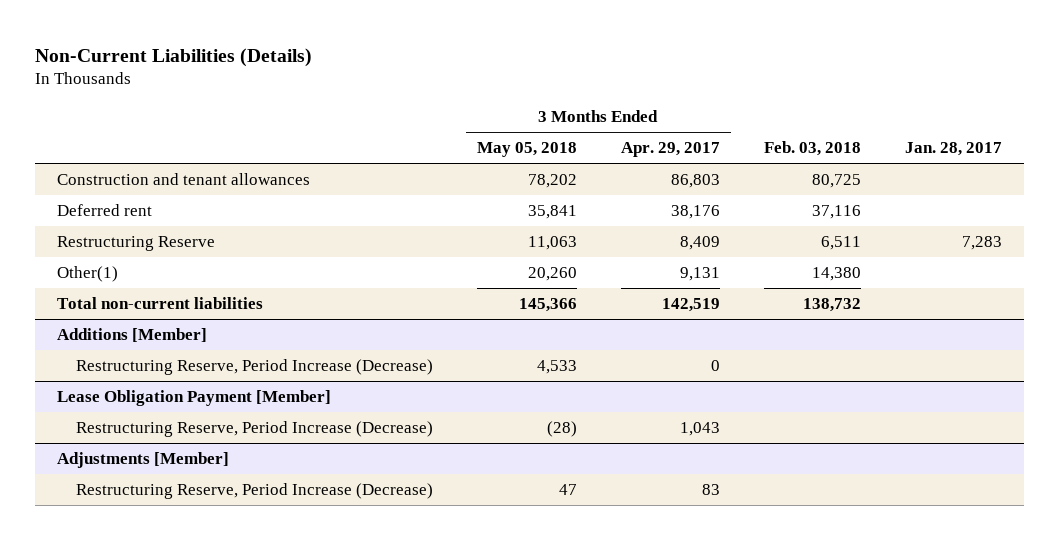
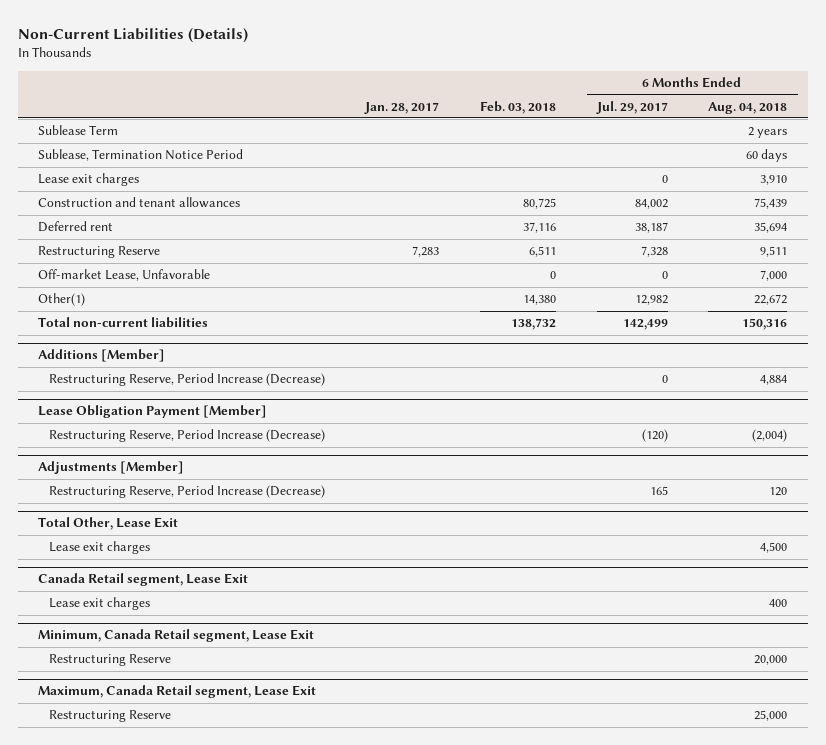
- | 3 Months Ended May 05, 2018 | 3 Months Ended Apr. 29, 2017 | Feb. 03, 2018 | Jan. 28, 2017
+ | Jan. 28, 2017 | Feb. 03, 2018 | 6 Months Ended Jul. 29, 2017 | 6 Months Ended Aug. 04, 2018
+ Sublease Term | | | | 2 years
+ Sublease, Termination Notice Period | | | | 60 days
+ Lease exit charges | | | 0 | 3,910
+ Off-market Lease, Unfavorable | | 0 | 0 | 7,000
+ Total Other, Lease Exit
+ Lease exit charges | | | | 4,500
+ Canada Retail segment, Lease Exit
+ Lease exit charges | | | | 400
+ Minimum, Canada Retail segment, Lease Exit
+ Restructuring Reserve | | | | 20,000
+ Maximum, Canada Retail segment, Lease Exit
+ Restructuring Reserve | | | | 25,000

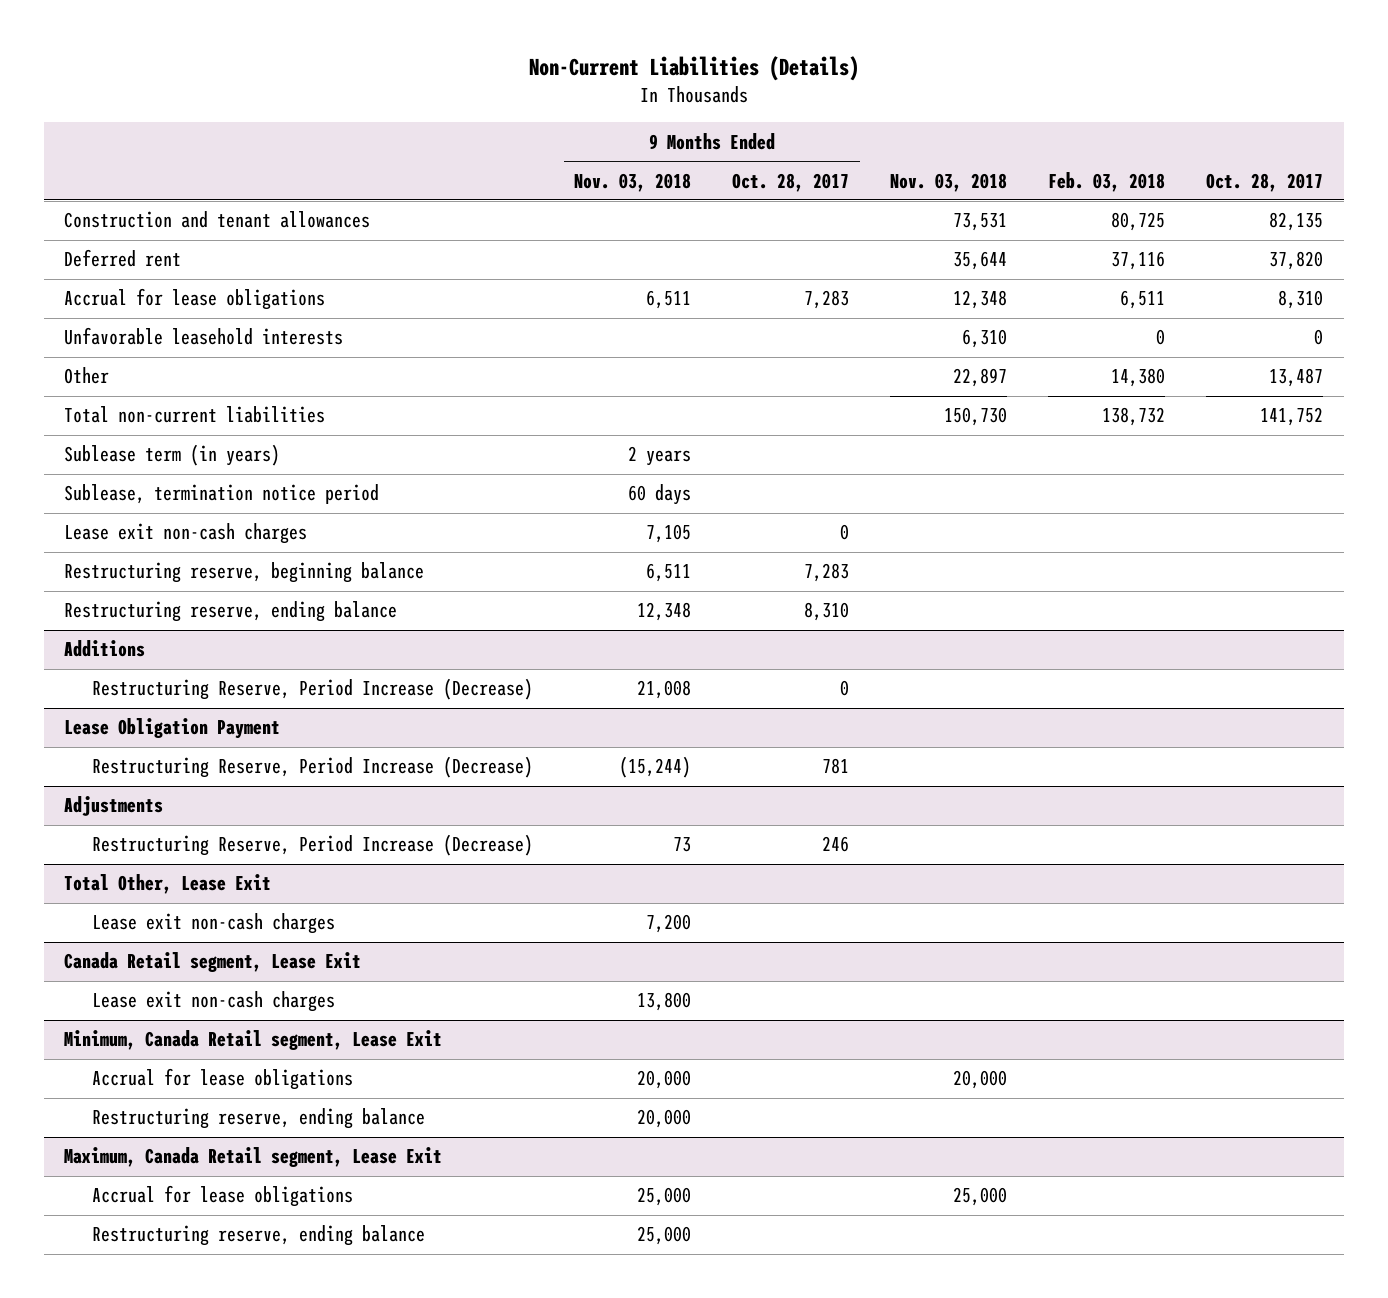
- | Jan. 28, 2017 | Feb. 03, 2018 | 6 Months Ended Jul. 29, 2017 | 6 Months Ended Aug. 04, 2018
+ | 9 Months Ended Nov. 03, 2018 | 9 Months Ended Oct. 28, 2017 | Nov. 03, 2018 | Feb. 03, 2018 | Oct. 28, 2017
- Sublease Term | | | | 2 years
- Sublease, Termination Notice Period | | | | 60 days
- Lease exit charges | | | 0 | 3,910
- Restructuring Reserve | 7,283 | 6,511 | 7,328 | 9,511
- Off-market Lease, Unfavorable | | 0 | 0 | 7,000
- Other(1) | | 14,380 | 12,982 | 22,672
+ Accrual for lease obligations | 6,511 | 7,283 | 12,348 | 6,511 | 8,310
+ Unfavorable leasehold interests | | | 6,310 | 0 | 0
+ Other | | | 22,897 | 14,380 | 13,487
- Additions [Member]
+ Sublease term (in years) | 2 years | | | |
+ Sublease, termination notice period | 60 days | | | |
+ Lease exit non-cash charges | 7,105 | 0 | | |
+ Restructuring reserve, beginning balance | 6,511 | 7,283 | | |
+ Restructuring reserve, ending balance | 12,348 | 8,310 | | |
+ Additions
- Lease Obligation Payment [Member]
+ Lease Obligation Payment
- Adjustments [Member]
+ Adjustments
@ Total Other, Lease Exit
- Lease exit charges | | | | 4,500
+ Lease exit non-cash charges | 7,200 | | | |
@ Canada Retail segment, Lease Exit
- Lease exit charges | | | | 400
+ Lease exit non-cash charges | 13,800 | | | |
@ Minimum, Canada Retail segment, Lease Exit
- Restructuring Reserve | | | | 20,000
+ Accrual for lease obligations | 20,000 | | 20,000 | |
+ Restructuring reserve, ending balance | 20,000 | | | |
@ Maximum, Canada Retail segment, Lease Exit
- Restructuring Reserve | | | | 25,000
+ Accrual for lease obligations | 25,000 | | 25,000 | |
+ Restructuring reserve, ending balance | 25,000 | | | |

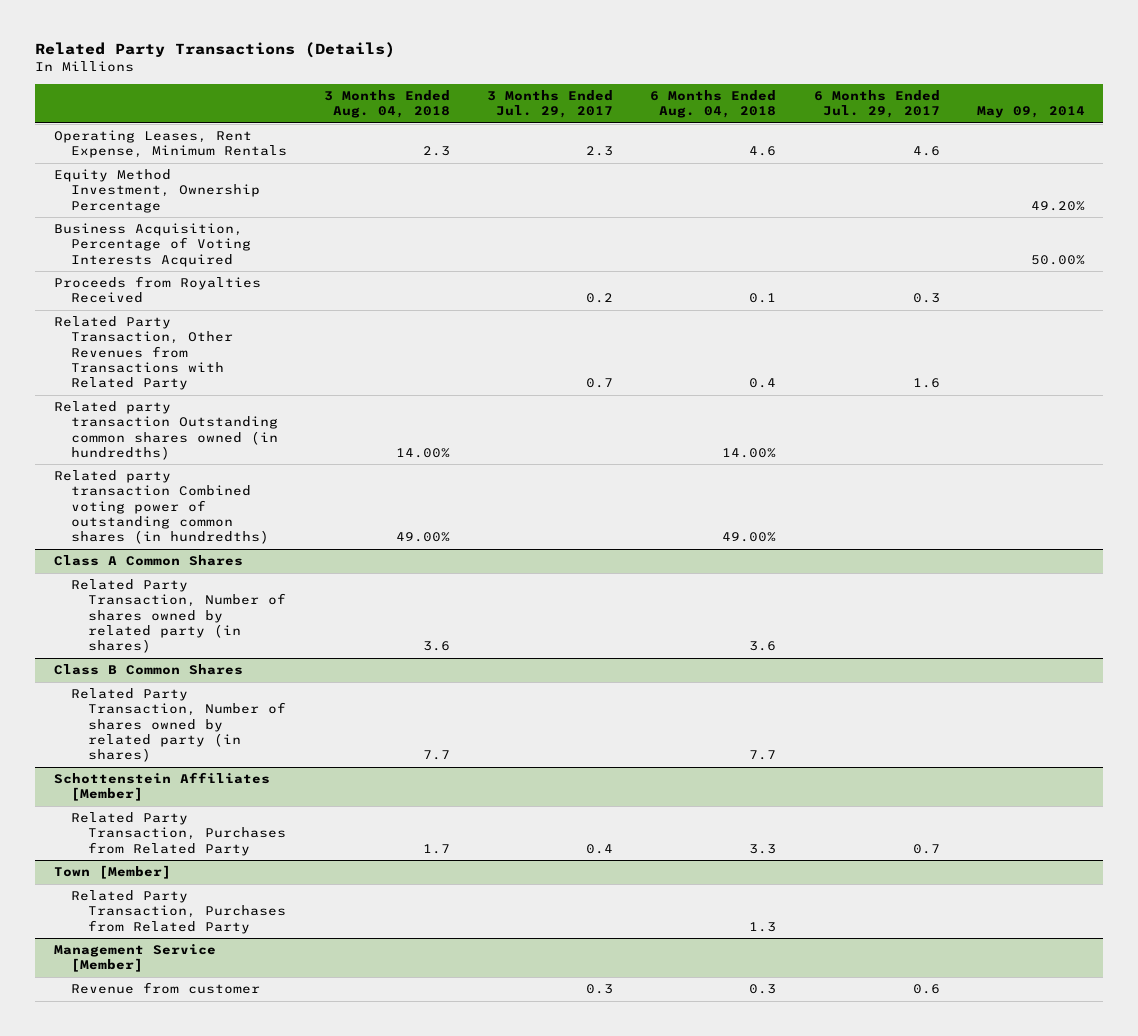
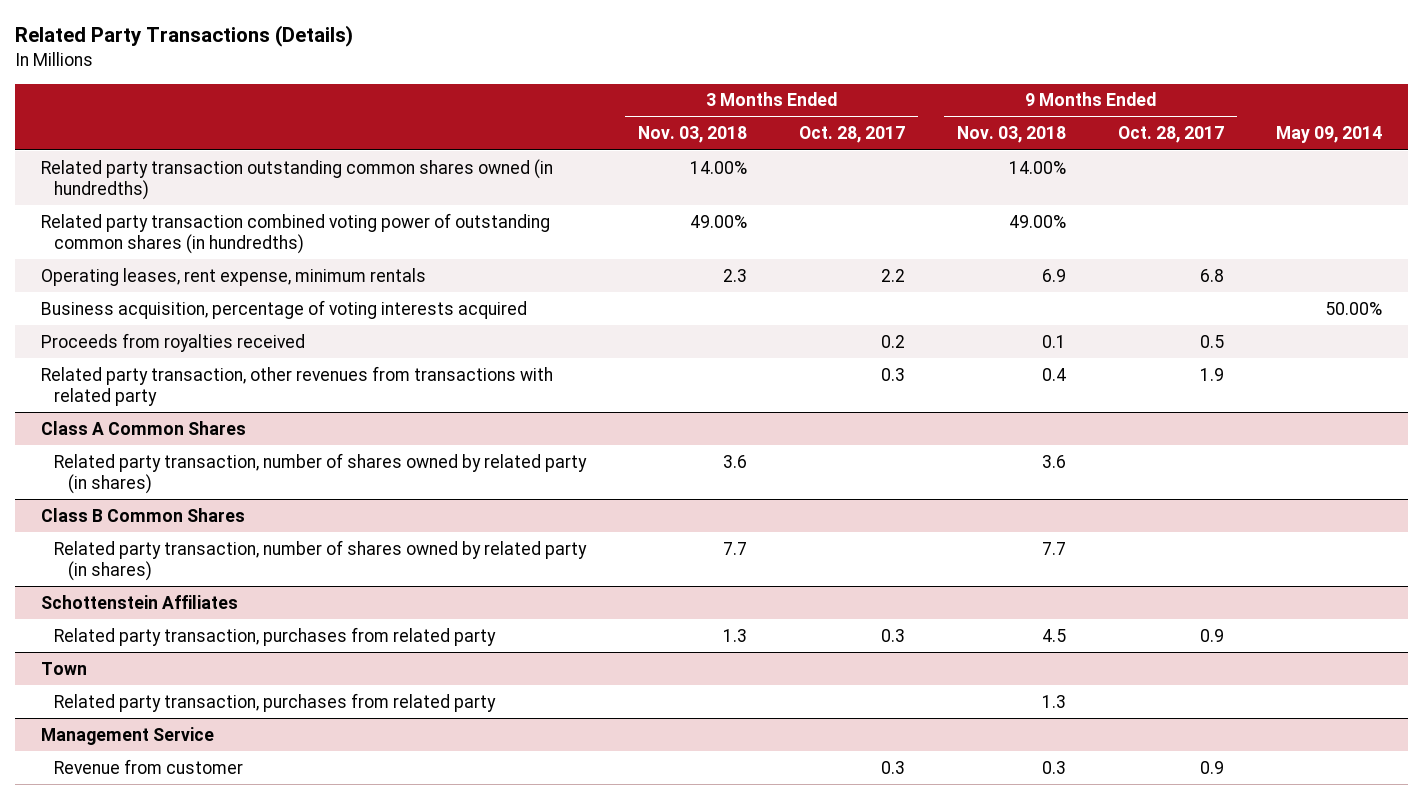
- | 3 Months Ended Aug. 04, 2018 | 3 Months Ended Jul. 29, 2017 | 6 Months Ended Aug. 04, 2018 | 6 Months Ended Jul. 29, 2017 | May 09, 2014
+ | 3 Months Ended Nov. 03, 2018 | 3 Months Ended Oct. 28, 2017 | 9 Months Ended Nov. 03, 2018 | 9 Months Ended Oct. 28, 2017 | May 09, 2014
- Operating Leases, Rent Expense, Minimum Rentals | 2.3 | 2.3 | 4.6 | 4.6 |
- Equity Method Investment, Ownership Percentage | | | | | 49.20%
- Business Acquisition, Percentage of Voting Interests Acquired | | | | | 50.00%
- Proceeds from Royalties Received | | 0.2 | 0.1 | 0.3 |
- Related Party Transaction, Other Revenues from Transactions with Related Party | | 0.7 | 0.4 | 1.6 |
- Related party transaction Outstanding common shares owned (in hundredths) | 14.00% | | 14.00% | |
- Related party transaction Combined voting power of outstanding common shares (in hundredths) | 49.00% | | 49.00% | |
+ Related party transaction outstanding common shares owned (in hundredths) | 14.00% | | 14.00% | |
+ Related party transaction combined voting power of outstanding common shares (in hundredths) | 49.00% | | 49.00% | |
+ Operating leases, rent expense, minimum rentals | 2.3 | 2.2 | 6.9 | 6.8 |
+ Business acquisition, percentage of voting interests acquired | | | | | 50.00%
+ Proceeds from royalties received | | 0.2 | 0.1 | 0.5 |
+ Related party transaction, other revenues from transactions with related party | | 0.3 | 0.4 | 1.9 |
@ Class A Common Shares
- Related Party Transaction, Number of shares owned by related party (in shares) | 3.6 | | 3.6 | |
+ Related party transaction, number of shares owned by related party (in shares) | 3.6 | | 3.6 | |
@ Class B Common Shares
- Related Party Transaction, Number of shares owned by related party (in shares) | 7.7 | | 7.7 | |
- Schottenstein Affiliates [Member]
- Related Party Transaction, Purchases from Related Party | 1.7 | 0.4 | 3.3 | 0.7 |
- Town [Member]
- Related Party Transaction, Purchases from Related Party | | | 1.3 | |
- Management Service [Member]
@ Class B Common Shares
+ Related party transaction, number of shares owned by related party (in shares) | 7.7 | | 7.7 | |
+ Schottenstein Affiliates
+ Related party transaction, purchases from related party | 1.3 | 0.3 | 4.5 | 0.9 |
+ Town
+ Related party transaction, purchases from related party | | | 1.3 | |
+ Management Service

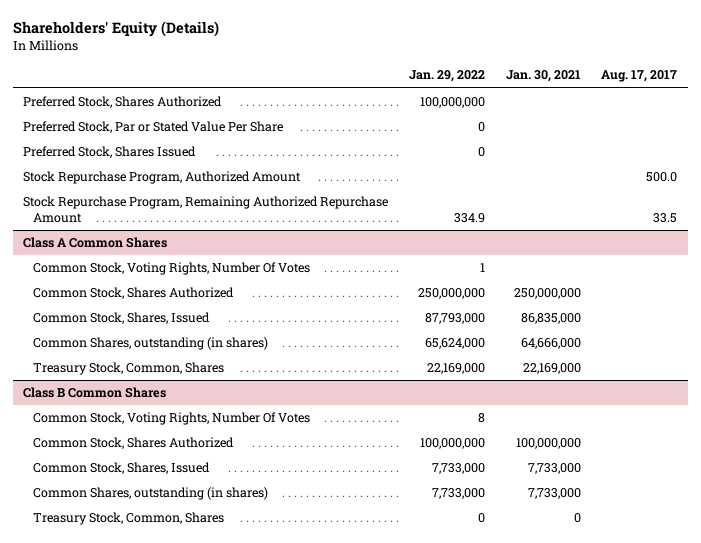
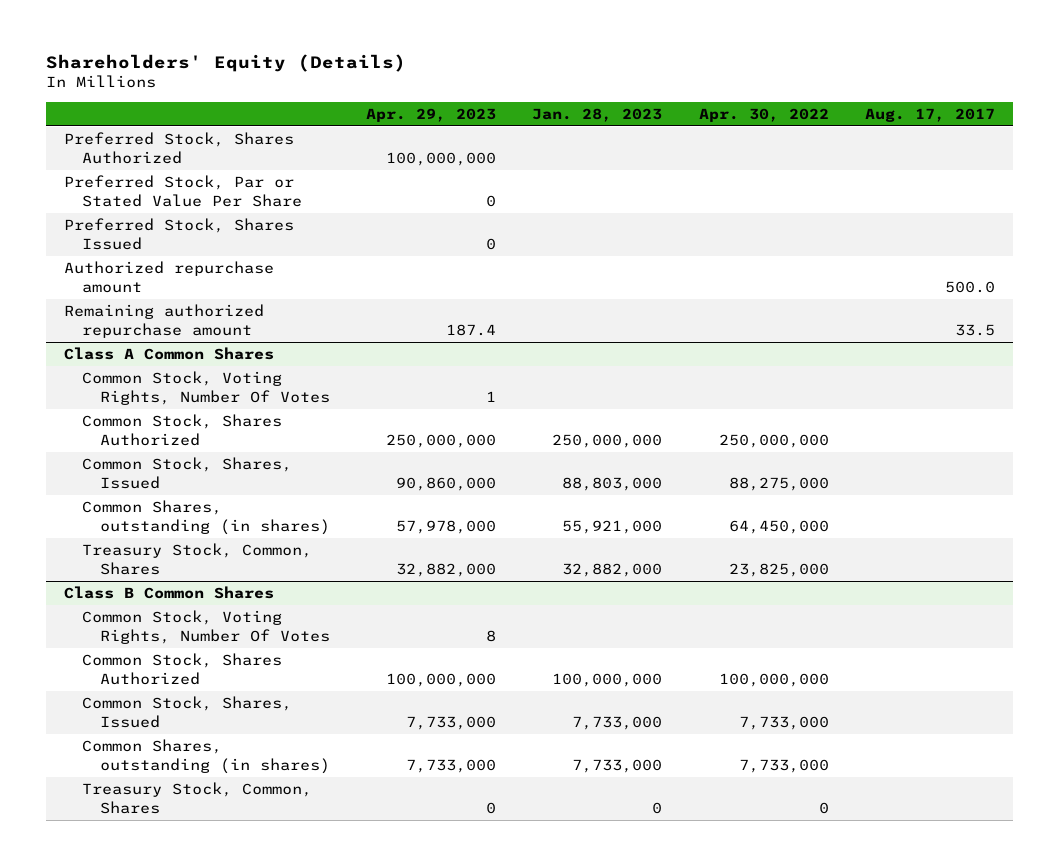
- | Jan. 29, 2022 | Jan. 30, 2021 | Aug. 17, 2017
+ | Apr. 29, 2023 | Jan. 28, 2023 | Apr. 30, 2022 | Aug. 17, 2017
- Stock Repurchase Program, Authorized Amount | | | 500.0
- Stock Repurchase Program, Remaining Authorized Repurchase Amount | 334.9 | | 33.5
+ Authorized repurchase amount | | | | 500.0
+ Remaining authorized repurchase amount | 187.4 | | | 33.5

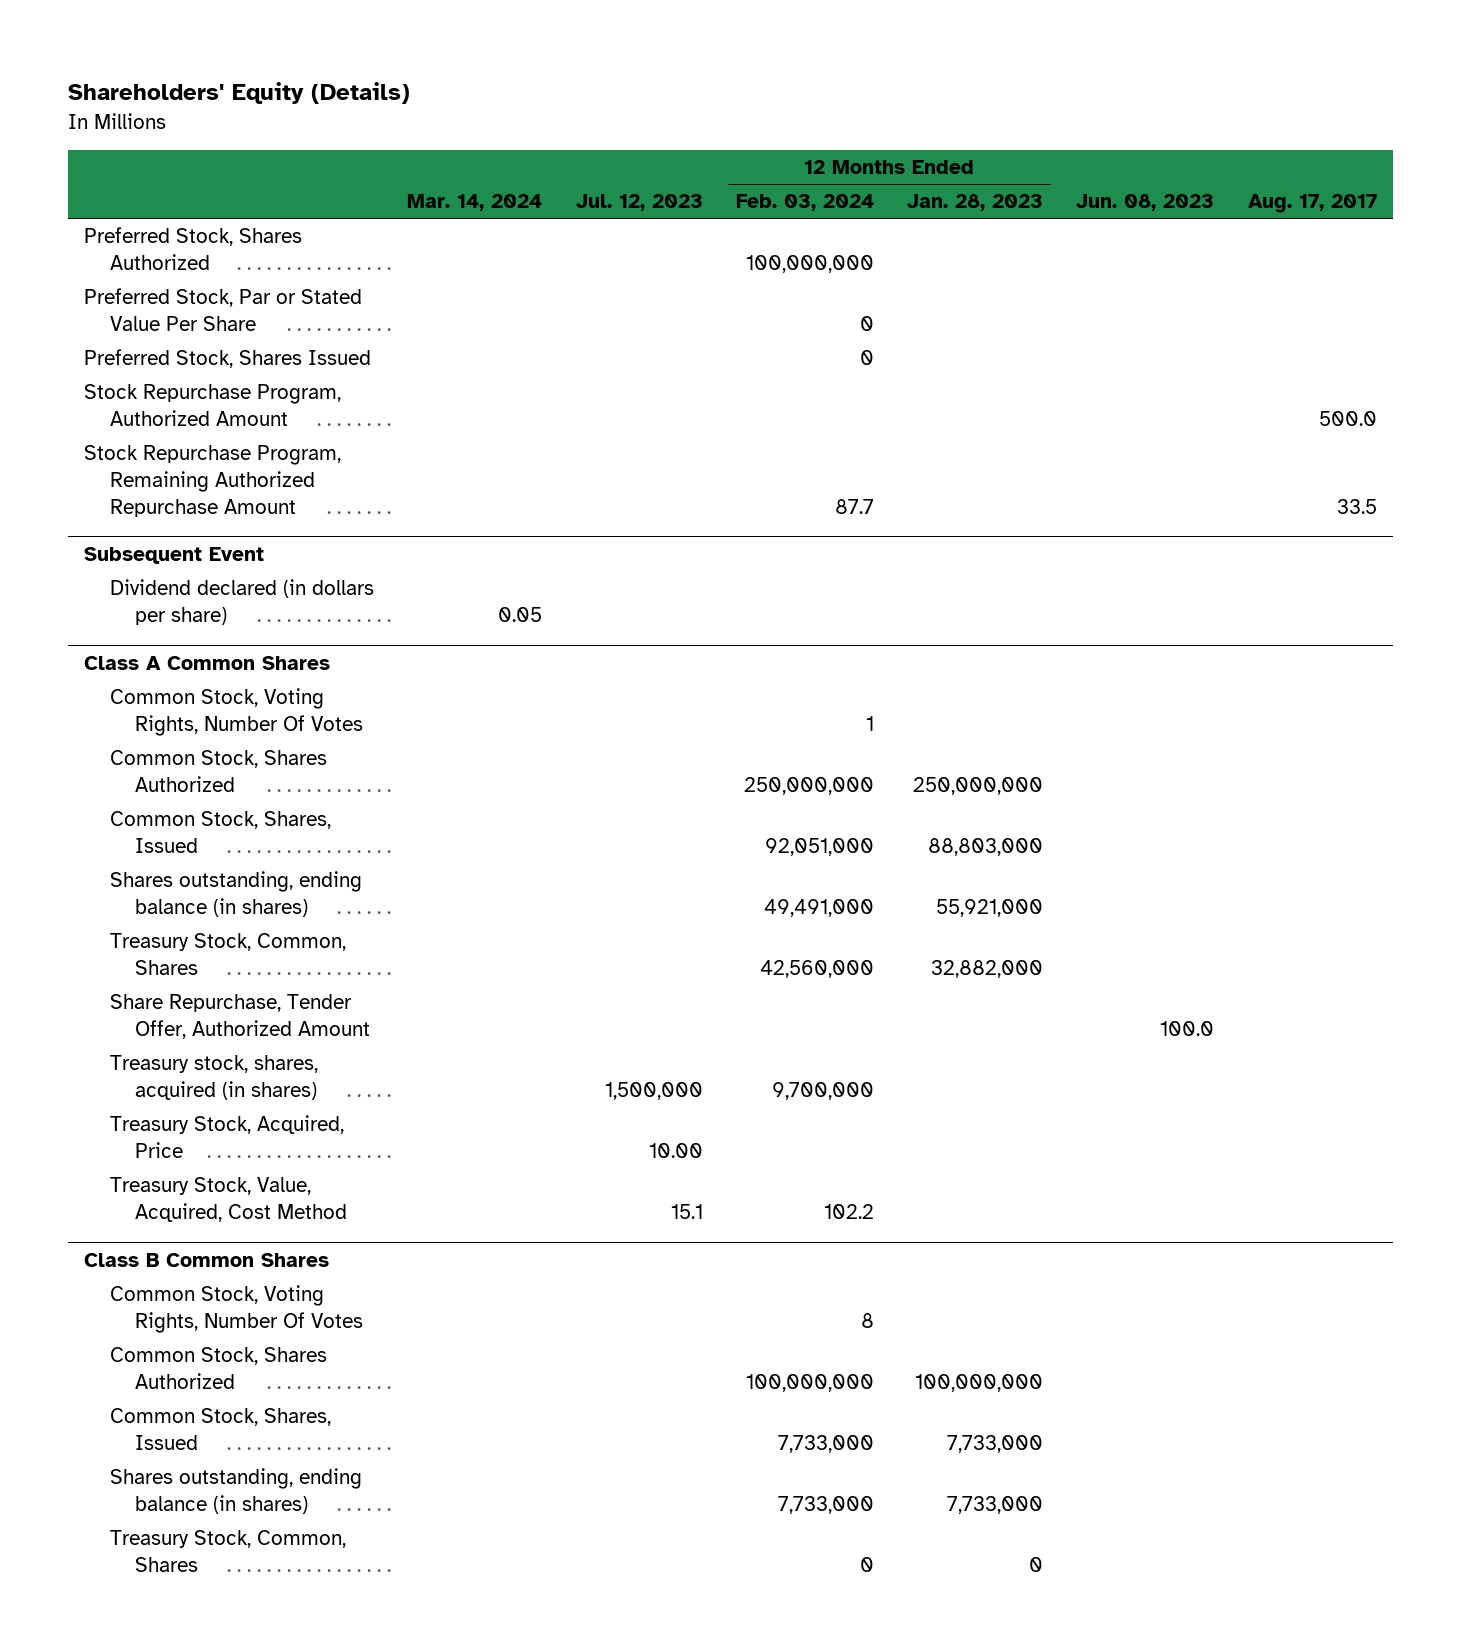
- | Apr. 29, 2023 | Jan. 28, 2023 | Apr. 30, 2022 | Aug. 17, 2017
+ | Mar. 14, 2024 | Jul. 12, 2023 | 12 Months Ended Feb. 03, 2024 | 12 Months Ended Jan. 28, 2023 | Jun. 08, 2023 | Aug. 17, 2017
- Authorized repurchase amount | | | | 500.0
- Remaining authorized repurchase amount | 187.4 | | | 33.5
+ Stock Repurchase Program, Authorized Amount | | | | | | 500.0
+ Stock Repurchase Program, Remaining Authorized Repurchase Amount | | | 87.7 | | | 33.5
+ Subsequent Event
+ Dividend declared (in dollars per share) | 0.05 | | | | |
@ Class A Common Shares
- Common Shares, outstanding (in shares) | 57,978,000 | 55,921,000 | 64,450,000 |
+ Shares outstanding, ending balance (in shares) | | | 49,491,000 | 55,921,000 | |
+ Share Repurchase, Tender Offer, Authorized Amount | | | | | 100.0 |
+ Treasury stock, shares, acquired (in shares) | | 1,500,000 | 9,700,000 | | |
+ Treasury Stock, Acquired, Price | | 10.00 | | | |
+ Treasury Stock, Value, Acquired, Cost Method | | 15.1 | 102.2 | | |
@ Class B Common Shares
- Common Shares, outstanding (in shares) | 7,733,000 | 7,733,000 | 7,733,000 |
+ Shares outstanding, ending balance (in shares) | | | 7,733,000 | 7,733,000 | |

